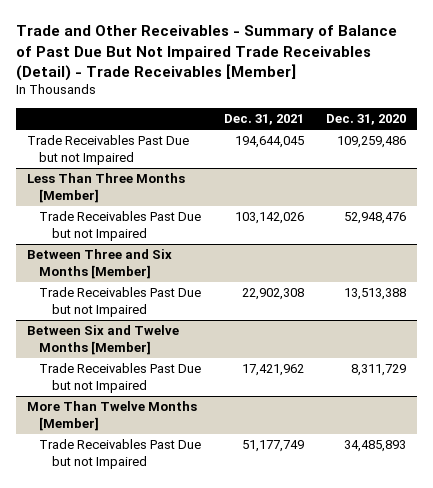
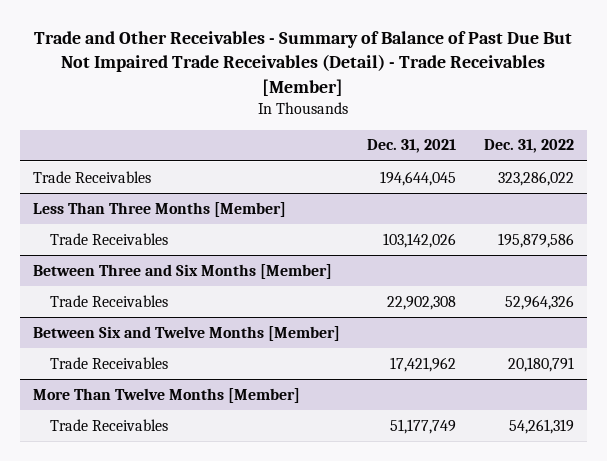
- | Dec. 31, 2021 | Dec. 31, 2020
+ | Dec. 31, 2021 | Dec. 31, 2022
- Trade Receivables Past Due but not Impaired | 194,644,045 | 109,259,486
+ Trade Receivables | 194,644,045 | 323,286,022
@ Less Than Three Months [Member]
- Trade Receivables Past Due but not Impaired | 103,142,026 | 52,948,476
+ Trade Receivables | 103,142,026 | 195,879,586
@ Between Three and Six Months [Member]
- Trade Receivables Past Due but not Impaired | 22,902,308 | 13,513,388
+ Trade Receivables | 22,902,308 | 52,964,326
@ Between Six and Twelve Months [Member]
- Trade Receivables Past Due but not Impaired | 17,421,962 | 8,311,729
+ Trade Receivables | 17,421,962 | 20,180,791
@ More Than Twelve Months [Member]
- Trade Receivables Past Due but not Impaired | 51,177,749 | 34,485,893
+ Trade Receivables | 51,177,749 | 54,261,319

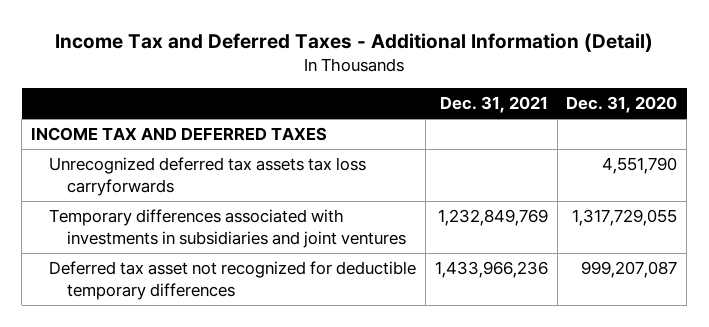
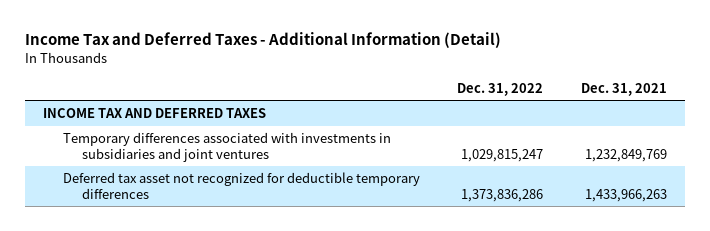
- | Dec. 31, 2021 | Dec. 31, 2020
+ | Dec. 31, 2022 | Dec. 31, 2021
- Unrecognized deferred tax assets tax loss carryforwards | | 4,551,790
- Deferred tax asset not recognized for deductible temporary differences | 1,433,966,236 | 999,207,087
+ Deferred tax asset not recognized for deductible temporary differences | 1,373,836,286 | 1,433,966,263

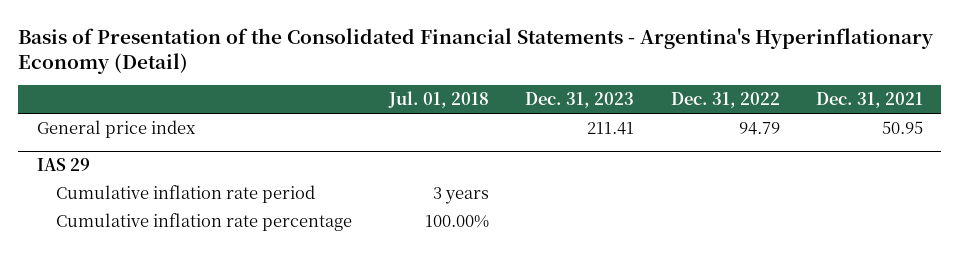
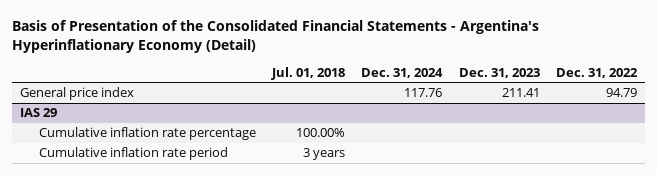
- | Jul. 01, 2018 | Dec. 31, 2023 | Dec. 31, 2022 | Dec. 31, 2021
+ | Jul. 01, 2018 | Dec. 31, 2024 | Dec. 31, 2023 | Dec. 31, 2022
@ IAS 29
moved down: Cumulative inflation rate period | 3 years | | |

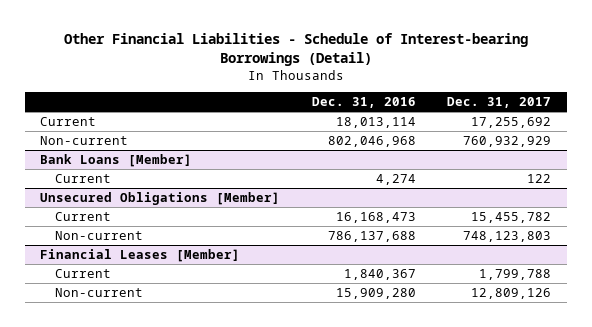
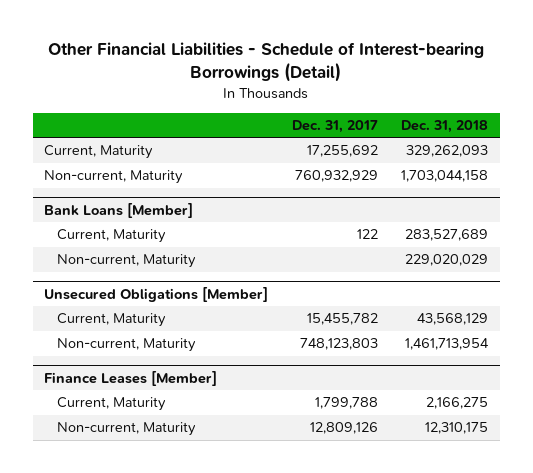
- | Dec. 31, 2016 | Dec. 31, 2017
+ | Dec. 31, 2017 | Dec. 31, 2018
- Current | 18,013,114 | 17,255,692
- Non-current | 802,046,968 | 760,932,929
+ Current, Maturity | 17,255,692 | 329,262,093
+ Non-current, Maturity | 760,932,929 | 1,703,044,158
@ Bank Loans [Member]
- Current | 4,274 | 122
+ Current, Maturity | 122 | 283,527,689
+ Non-current, Maturity | | 229,020,029
@ Unsecured Obligations [Member]
- Current | 16,168,473 | 15,455,782
- Non-current | 786,137,688 | 748,123,803
- Financial Leases [Member]
- Current | 1,840,367 | 1,799,788
- Non-current | 15,909,280 | 12,809,126
@ Unsecured Obligations [Member]
+ Current, Maturity | 15,455,782 | 43,568,129
+ Non-current, Maturity | 748,123,803 | 1,461,713,954
+ Finance Leases [Member]
+ Current, Maturity | 1,799,788 | 2,166,275
+ Non-current, Maturity | 12,809,126 | 12,310,175

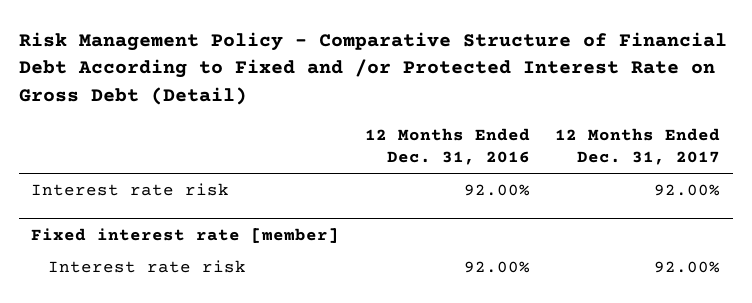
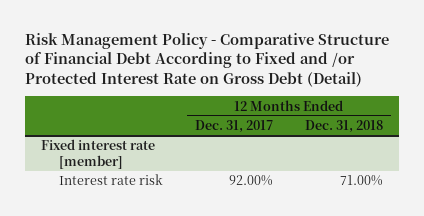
- | 12 Months Ended Dec. 31, 2016 | 12 Months Ended Dec. 31, 2017
+ | 12 Months Ended Dec. 31, 2017 | 12 Months Ended Dec. 31, 2018
- Interest rate risk | 92.00% | 92.00%

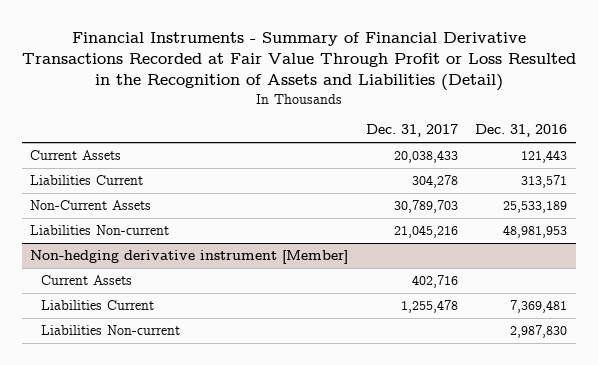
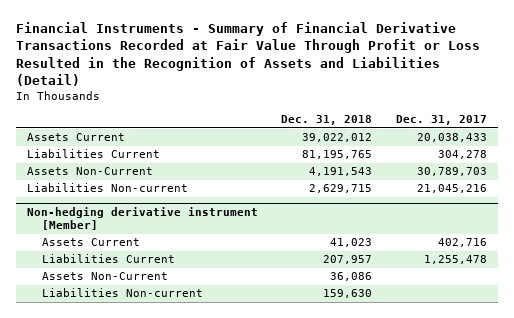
- | Dec. 31, 2017 | Dec. 31, 2016
+ | Dec. 31, 2018 | Dec. 31, 2017
- Current Assets | 20,038,433 | 121,443
+ Assets Current | 39,022,012 | 20,038,433
- Non-Current Assets | 30,789,703 | 25,533,189
+ Assets Non-Current | 4,191,543 | 30,789,703
@ Non-hedging derivative instrument [Member]
- Current Assets | 402,716 |
+ Assets Current | 41,023 | 402,716
+ Assets Non-Current | 36,086 |

